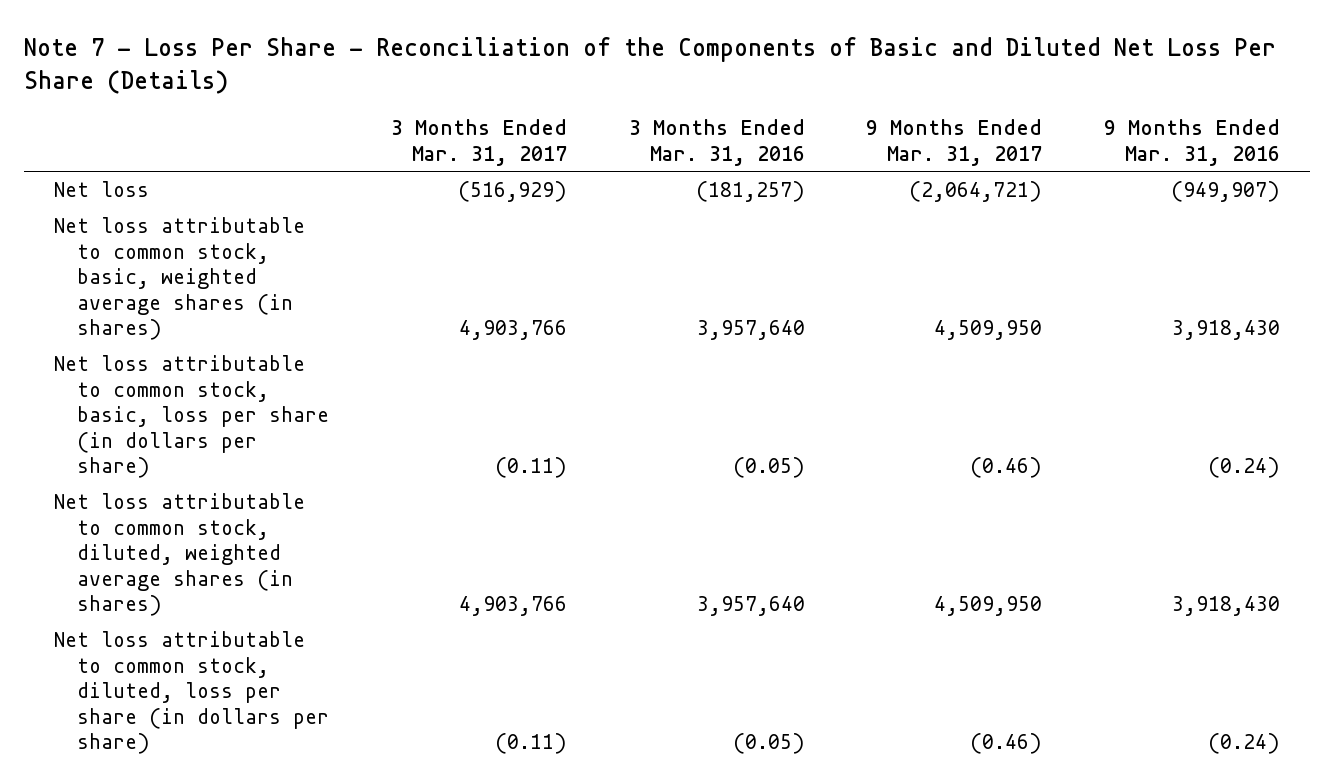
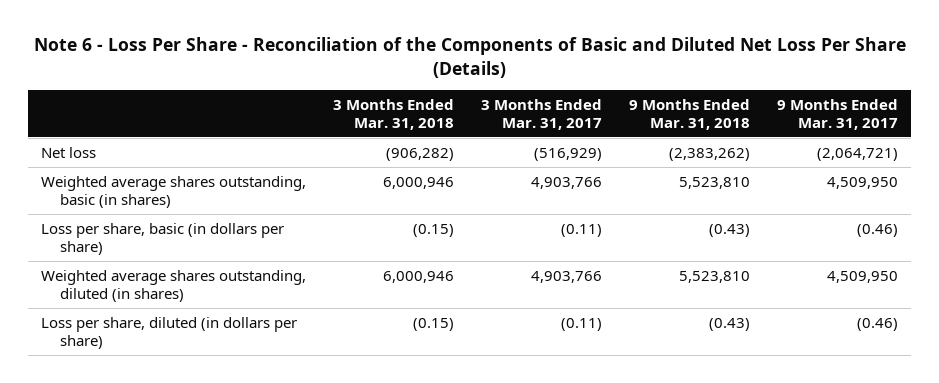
- Note 7 - Loss Per Share - Reconciliation of the Components of Basic and Diluted Net Loss Per Share (Details)
+ Note 6 - Loss Per Share - Reconciliation of the Components of Basic and Diluted Net Loss Per Share (Details)
- | 3 Months Ended Mar. 31, 2017 | 3 Months Ended Mar. 31, 2016 | 9 Months Ended Mar. 31, 2017 | 9 Months Ended Mar. 31, 2016
+ | 3 Months Ended Mar. 31, 2018 | 3 Months Ended Mar. 31, 2017 | 9 Months Ended Mar. 31, 2018 | 9 Months Ended Mar. 31, 2017
- Net loss attributable to common stock, basic, weighted average shares (in shares) | 4,903,766 | 3,957,640 | 4,509,950 | 3,918,430
- Net loss attributable to common stock, basic, loss per share (in dollars per share) | (0.11) | (0.05) | (0.46) | (0.24)
- Net loss attributable to common stock, diluted, weighted average shares (in shares) | 4,903,766 | 3,957,640 | 4,509,950 | 3,918,430
- Net loss attributable to common stock, diluted, loss per share (in dollars per share) | (0.11) | (0.05) | (0.46) | (0.24)
+ Weighted average shares outstanding, basic (in shares) | 6,000,946 | 4,903,766 | 5,523,810 | 4,509,950
+ Loss per share, basic (in dollars per share) | (0.15) | (0.11) | (0.43) | (0.46)
+ Weighted average shares outstanding, diluted (in shares) | 6,000,946 | 4,903,766 | 5,523,810 | 4,509,950
+ Loss per share, diluted (in dollars per share) | (0.15) | (0.11) | (0.43) | (0.46)

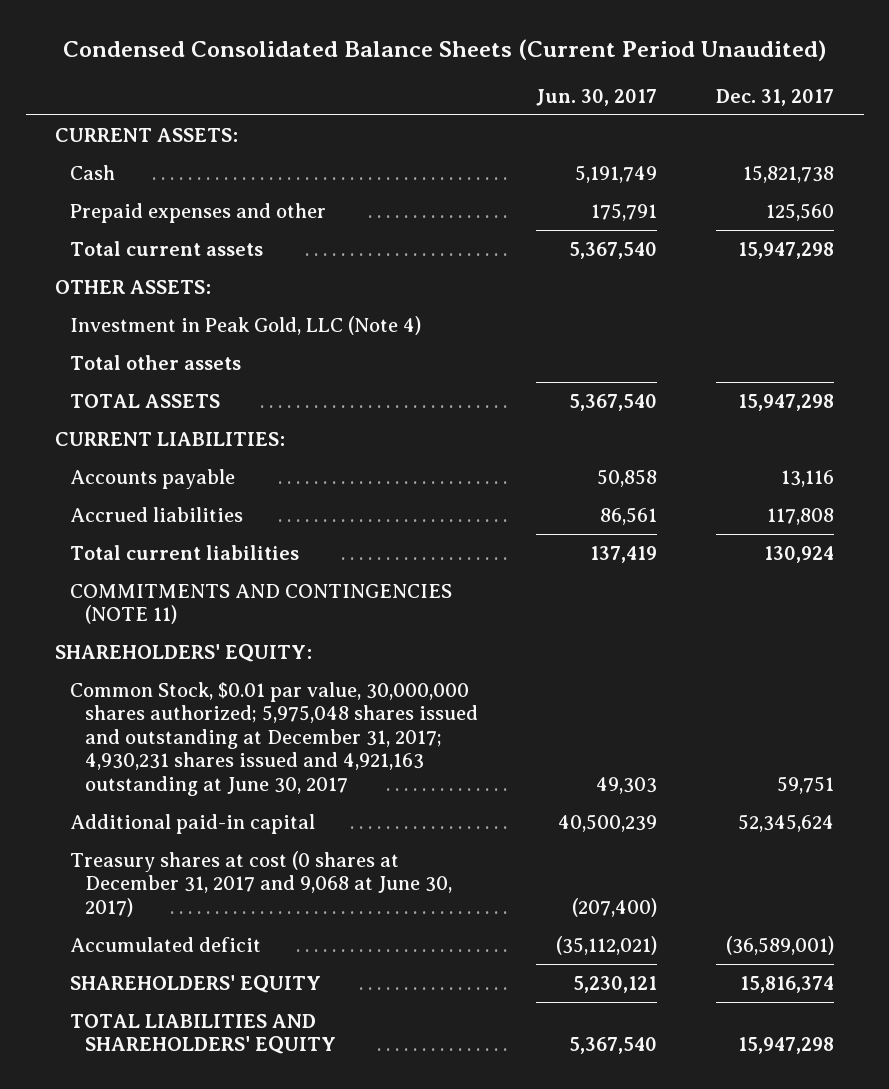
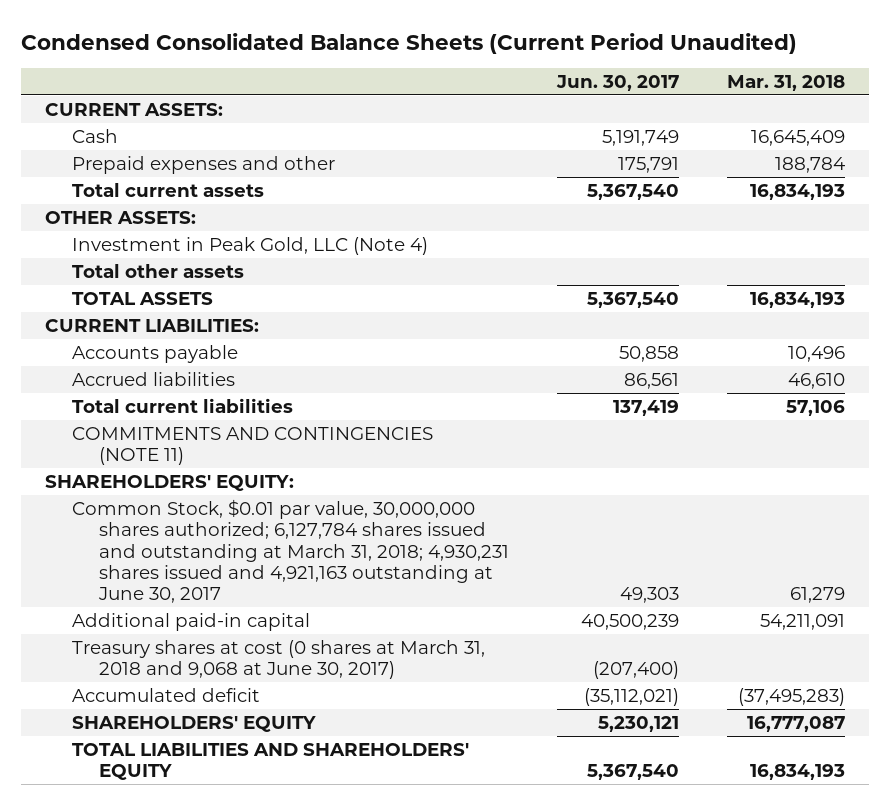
- | Jun. 30, 2017 | Dec. 31, 2017
+ | Jun. 30, 2017 | Mar. 31, 2018
- Common Stock, $0.01 par value, 30,000,000 shares authorized; 5,975,048 shares issued and outstanding at December 31, 2017; 4,930,231 shares issued and 4,921,163 outstanding at June 30, 2017 | 49,303 | 59,751
+ Common Stock, $0.01 par value, 30,000,000 shares authorized; 6,127,784 shares issued and outstanding at March 31, 2018; 4,930,231 shares issued and 4,921,163 outstanding at June 30, 2017 | 49,303 | 61,279
- Treasury shares at cost (0 shares at December 31, 2017 and 9,068 at June 30, 2017) | (207,400) |
+ Treasury shares at cost (0 shares at March 31, 2018 and 9,068 at June 30, 2017) | (207,400) |

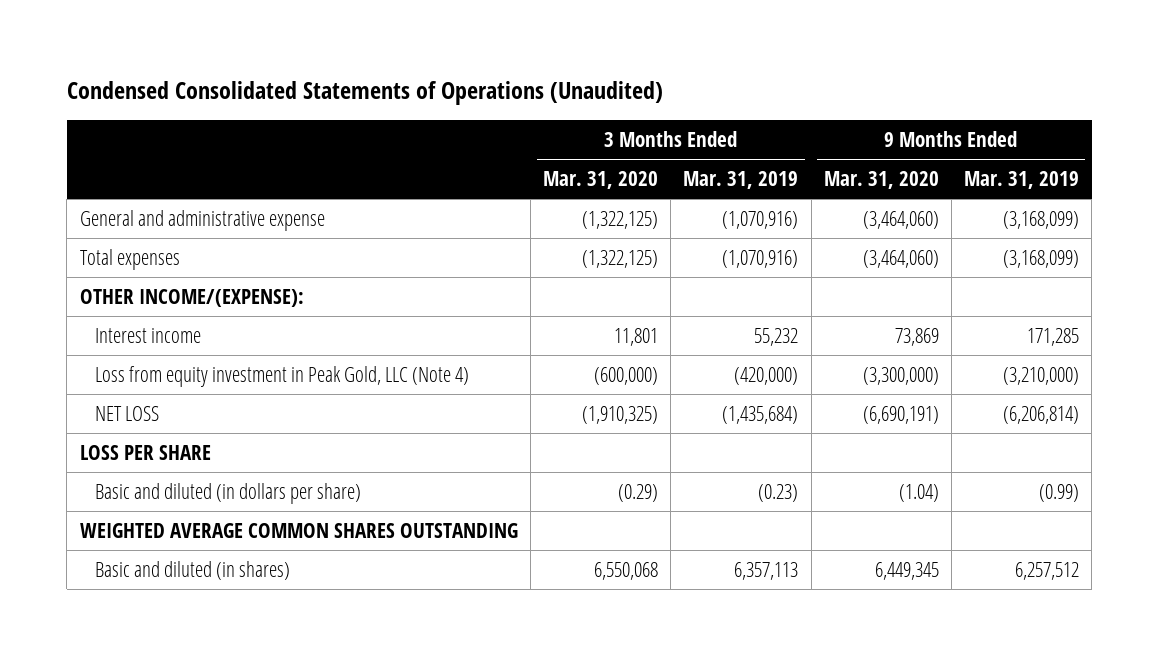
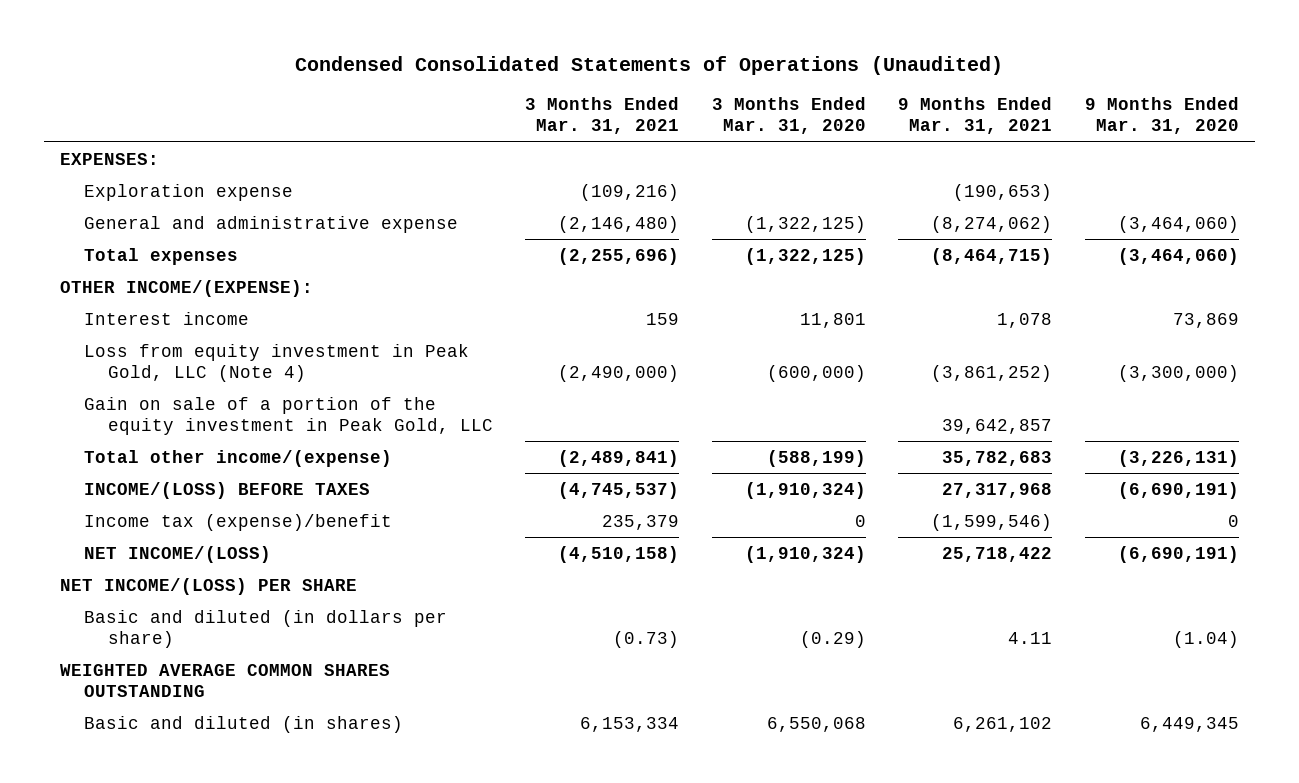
- | 3 Months Ended Mar. 31, 2020 | 3 Months Ended Mar. 31, 2019 | 9 Months Ended Mar. 31, 2020 | 9 Months Ended Mar. 31, 2019
+ | 3 Months Ended Mar. 31, 2021 | 3 Months Ended Mar. 31, 2020 | 9 Months Ended Mar. 31, 2021 | 9 Months Ended Mar. 31, 2020
+ EXPENSES:
+ Exploration expense | (109,216) | | (190,653) |
- NET LOSS | (1,910,325) | (1,435,684) | (6,690,191) | (6,206,814)
- LOSS PER SHARE
+ Gain on sale of a portion of the equity investment in Peak Gold, LLC | | | 39,642,857 |
+ Total other income/(expense) | (2,489,841) | (588,199) | 35,782,683 | (3,226,131)
+ INCOME/(LOSS) BEFORE TAXES | (4,745,537) | (1,910,324) | 27,317,968 | (6,690,191)
+ Income tax (expense)/benefit | 235,379 | 0 | (1,599,546) | 0
+ NET INCOME/(LOSS) | (4,510,158) | (1,910,324) | 25,718,422 | (6,690,191)
+ NET INCOME/(LOSS) PER SHARE

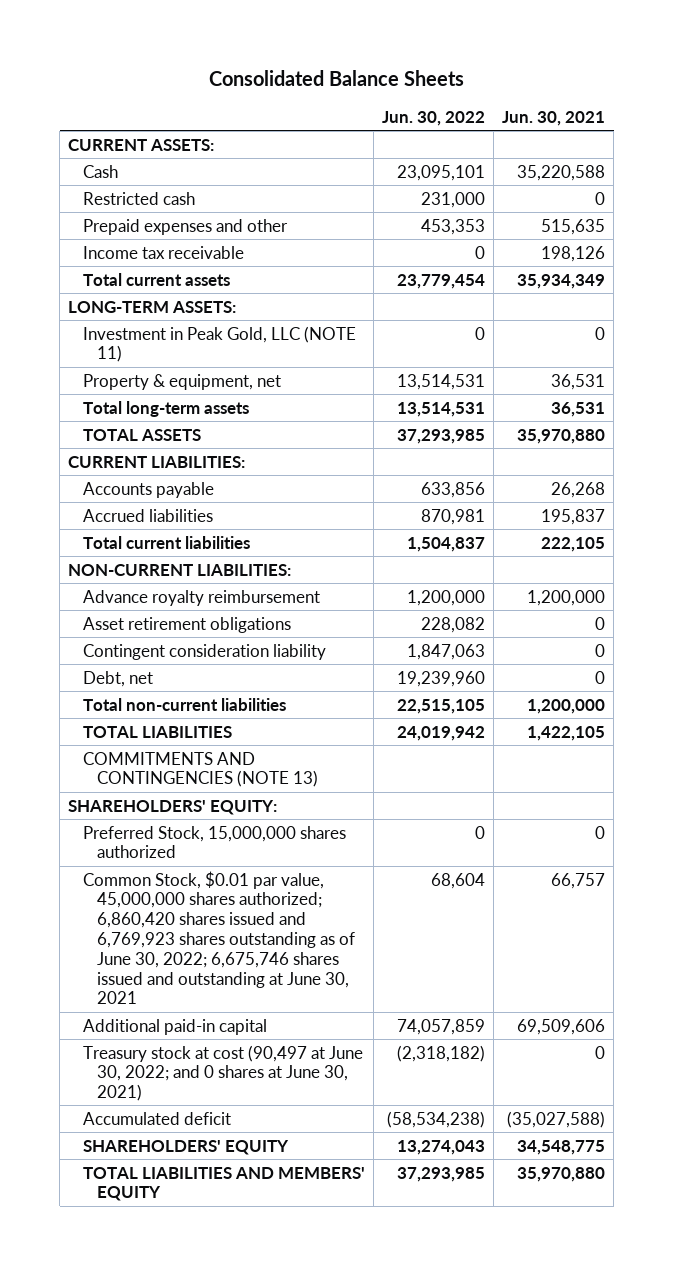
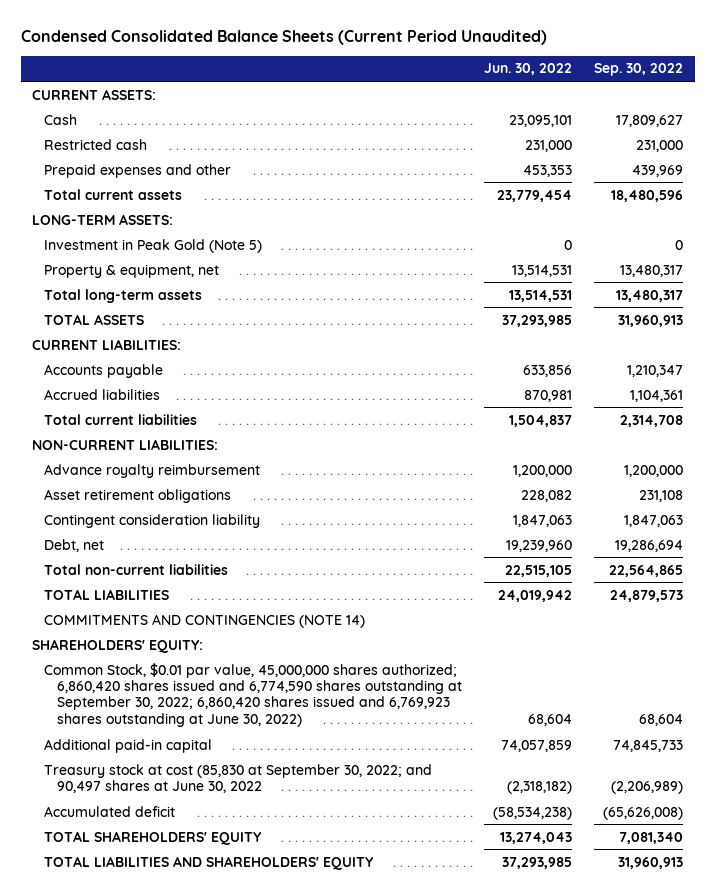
- Consolidated Balance Sheets
+ Condensed Consolidated Balance Sheets (Current Period Unaudited)
- | Jun. 30, 2022 | Jun. 30, 2021
+ | Jun. 30, 2022 | Sep. 30, 2022
- Income tax receivable | 0 | 198,126
- Investment in Peak Gold, LLC (NOTE 11) | 0 | 0
+ Investment in Peak Gold (Note 5) | 0 | 0
- COMMITMENTS AND CONTINGENCIES (NOTE 13)
+ COMMITMENTS AND CONTINGENCIES (NOTE 14)
- Preferred Stock, 15,000,000 shares authorized | 0 | 0
- Common Stock, $0.01 par value, 45,000,000 shares authorized; 6,860,420 shares issued and 6,769,923 shares outstanding as of June 30, 2022; 6,675,746 shares issued and outstanding at June 30, 2021 | 68,604 | 66,757
+ Common Stock, $0.01 par value, 45,000,000 shares authorized; 6,860,420 shares issued and 6,774,590 shares outstanding at September 30, 2022; 6,860,420 shares issued and 6,769,923 shares outstanding at June 30, 2022) | 68,604 | 68,604
- Treasury stock at cost (90,497 at June 30, 2022; and 0 shares at June 30, 2021) | (2,318,182) | 0
+ Treasury stock at cost (85,830 at September 30, 2022; and 90,497 shares at June 30, 2022 | (2,318,182) | (2,206,989)
- SHAREHOLDERS' EQUITY | 13,274,043 | 34,548,775
- TOTAL LIABILITIES AND MEMBERS' EQUITY | 37,293,985 | 35,970,880
+ TOTAL SHAREHOLDERS' EQUITY | 13,274,043 | 7,081,340
+ TOTAL LIABILITIES AND SHAREHOLDERS' EQUITY | 37,293,985 | 31,960,913

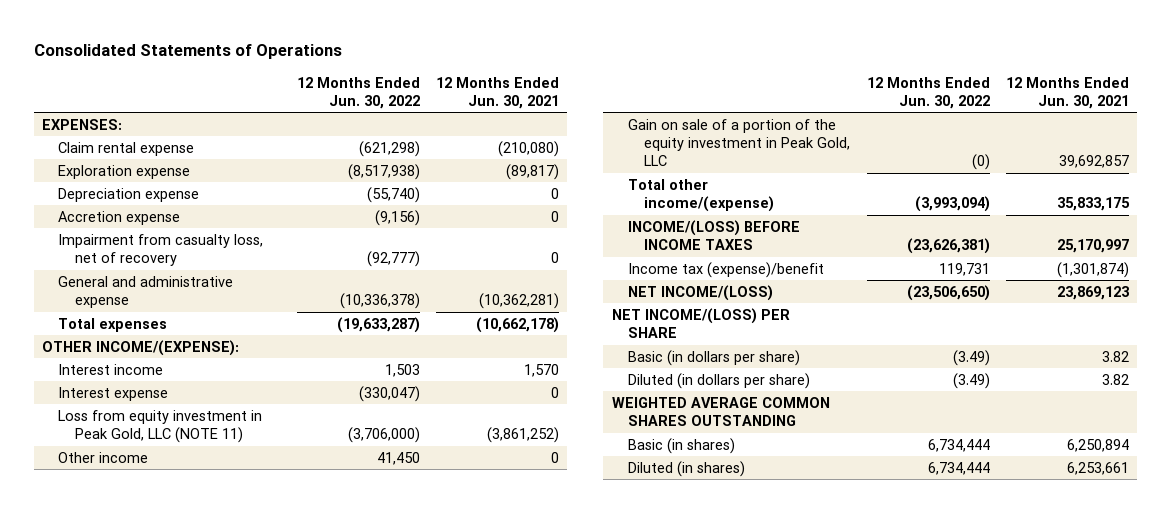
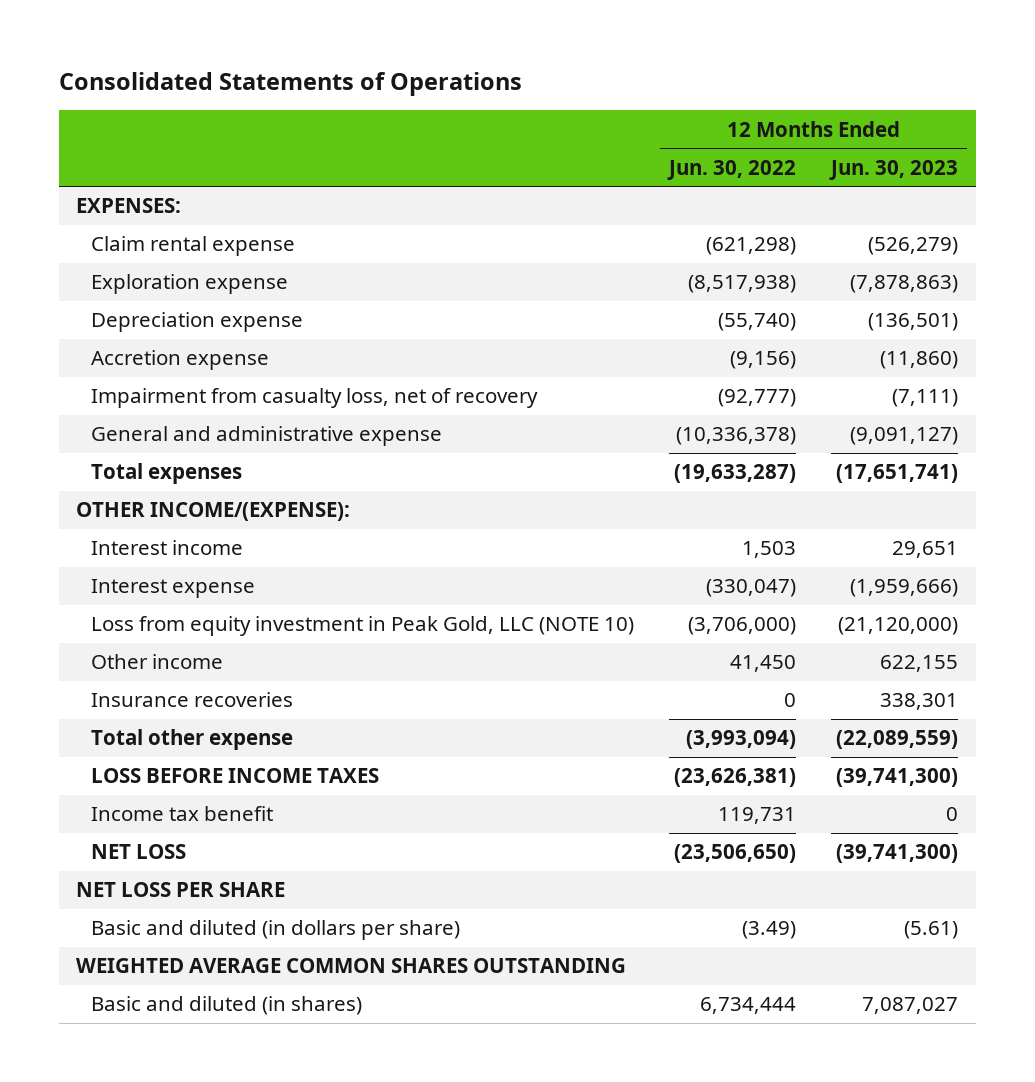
- | 12 Months Ended Jun. 30, 2022 | 12 Months Ended Jun. 30, 2021
+ | 12 Months Ended Jun. 30, 2022 | 12 Months Ended Jun. 30, 2023
- Loss from equity investment in Peak Gold, LLC (NOTE 11) | (3,706,000) | (3,861,252)
+ Loss from equity investment in Peak Gold, LLC (NOTE 10) | (3,706,000) | (21,120,000)
- Gain on sale of a portion of the equity investment in Peak Gold, LLC | (0) | 39,692,857
- Total other income/(expense) | (3,993,094) | 35,833,175
- INCOME/(LOSS) BEFORE INCOME TAXES | (23,626,381) | 25,170,997
- Income tax (expense)/benefit | 119,731 | (1,301,874)
- NET INCOME/(LOSS) | (23,506,650) | 23,869,123
- NET INCOME/(LOSS) PER SHARE
- Basic (in dollars per share) | (3.49) | 3.82
- Diluted (in dollars per share) | (3.49) | 3.82
+ Insurance recoveries | 0 | 338,301
+ Total other expense | (3,993,094) | (22,089,559)
+ LOSS BEFORE INCOME TAXES | (23,626,381) | (39,741,300)
+ Income tax benefit | 119,731 | 0
+ NET LOSS | (23,506,650) | (39,741,300)
+ NET LOSS PER SHARE
+ Basic and diluted (in dollars per share) | (3.49) | (5.61)
- Basic (in shares) | 6,734,444 | 6,250,894
- Diluted (in shares) | 6,734,444 | 6,253,661
+ Basic and diluted (in shares) | 6,734,444 | 7,087,027

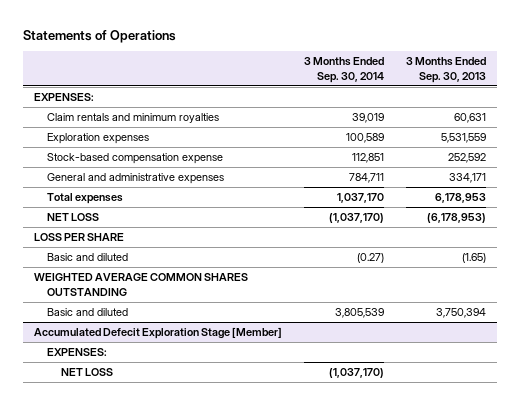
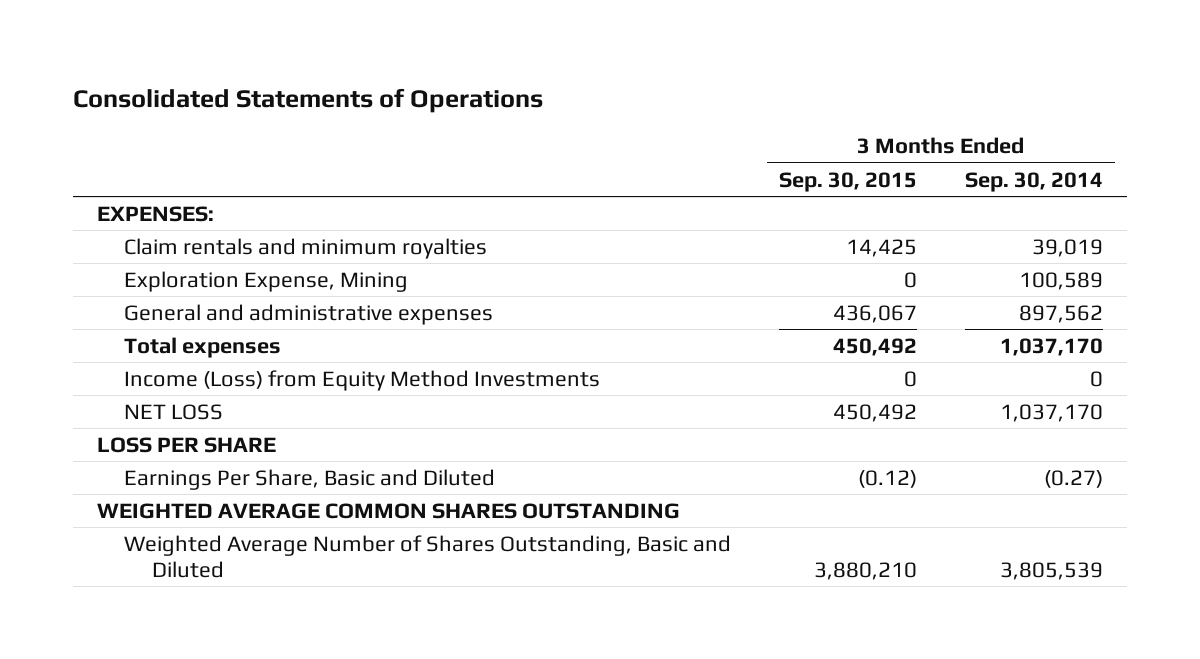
- Statements of Operations
+ Consolidated Statements of Operations
- | 3 Months Ended Sep. 30, 2014 | 3 Months Ended Sep. 30, 2013
+ | 3 Months Ended Sep. 30, 2015 | 3 Months Ended Sep. 30, 2014
- Exploration expenses | 100,589 | 5,531,559
- Stock-based compensation expense | 112,851 | 252,592
- General and administrative expenses | 784,711 | 334,171
+ Exploration Expense, Mining | 0 | 100,589
+ General and administrative expenses | 436,067 | 897,562
- NET LOSS | (1,037,170) | (6,178,953)
+ Income (Loss) from Equity Method Investments | 0 | 0
+ NET LOSS | 450,492 | 1,037,170
- Basic and diluted | (0.27) | (1.65)
+ Earnings Per Share, Basic and Diluted | (0.12) | (0.27)
- Basic and diluted | 3,805,539 | 3,750,394
- Accumulated Defecit Exploration Stage [Member]
- EXPENSES:
- NET LOSS | (1,037,170) |
+ Weighted Average Number of Shares Outstanding, Basic and Diluted | 3,880,210 | 3,805,539

